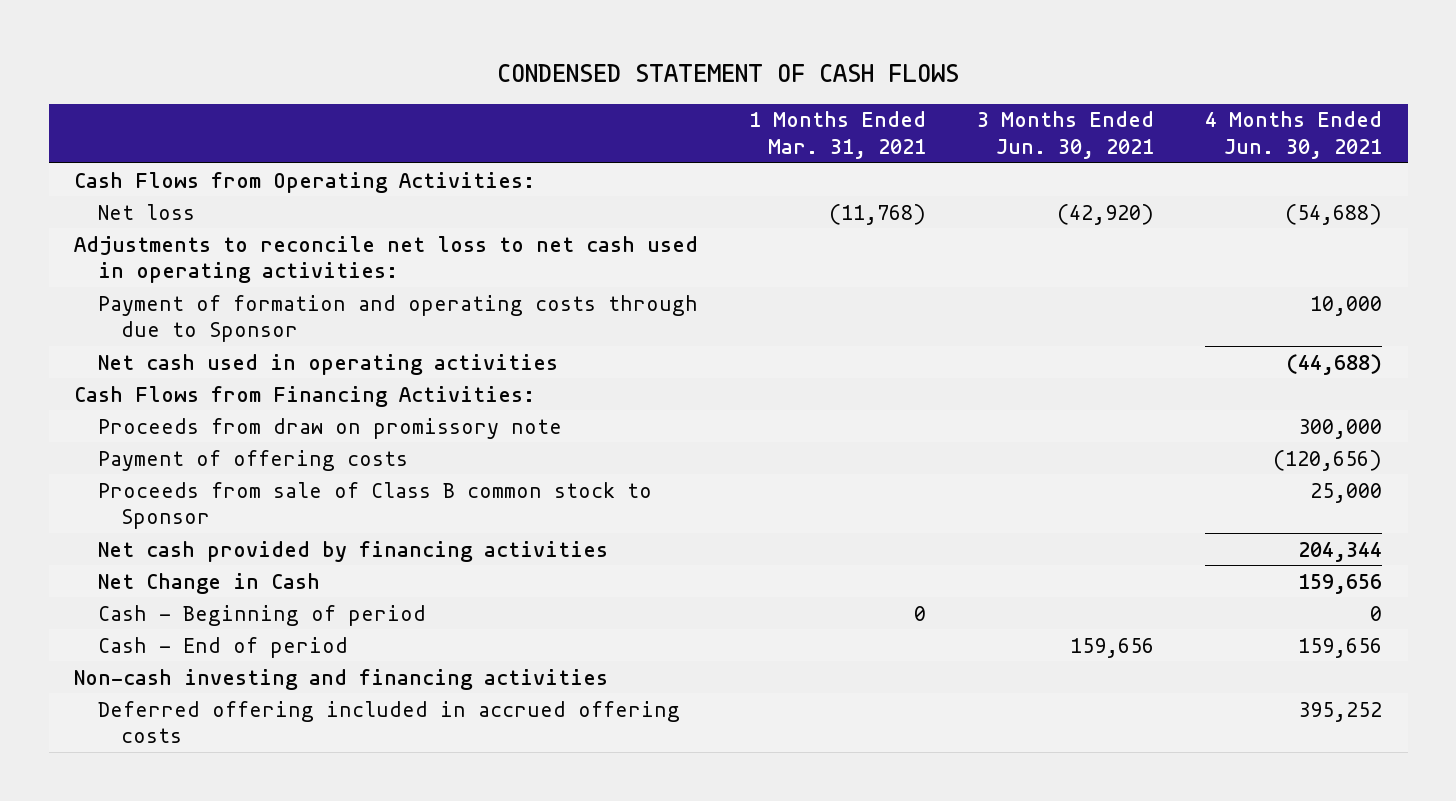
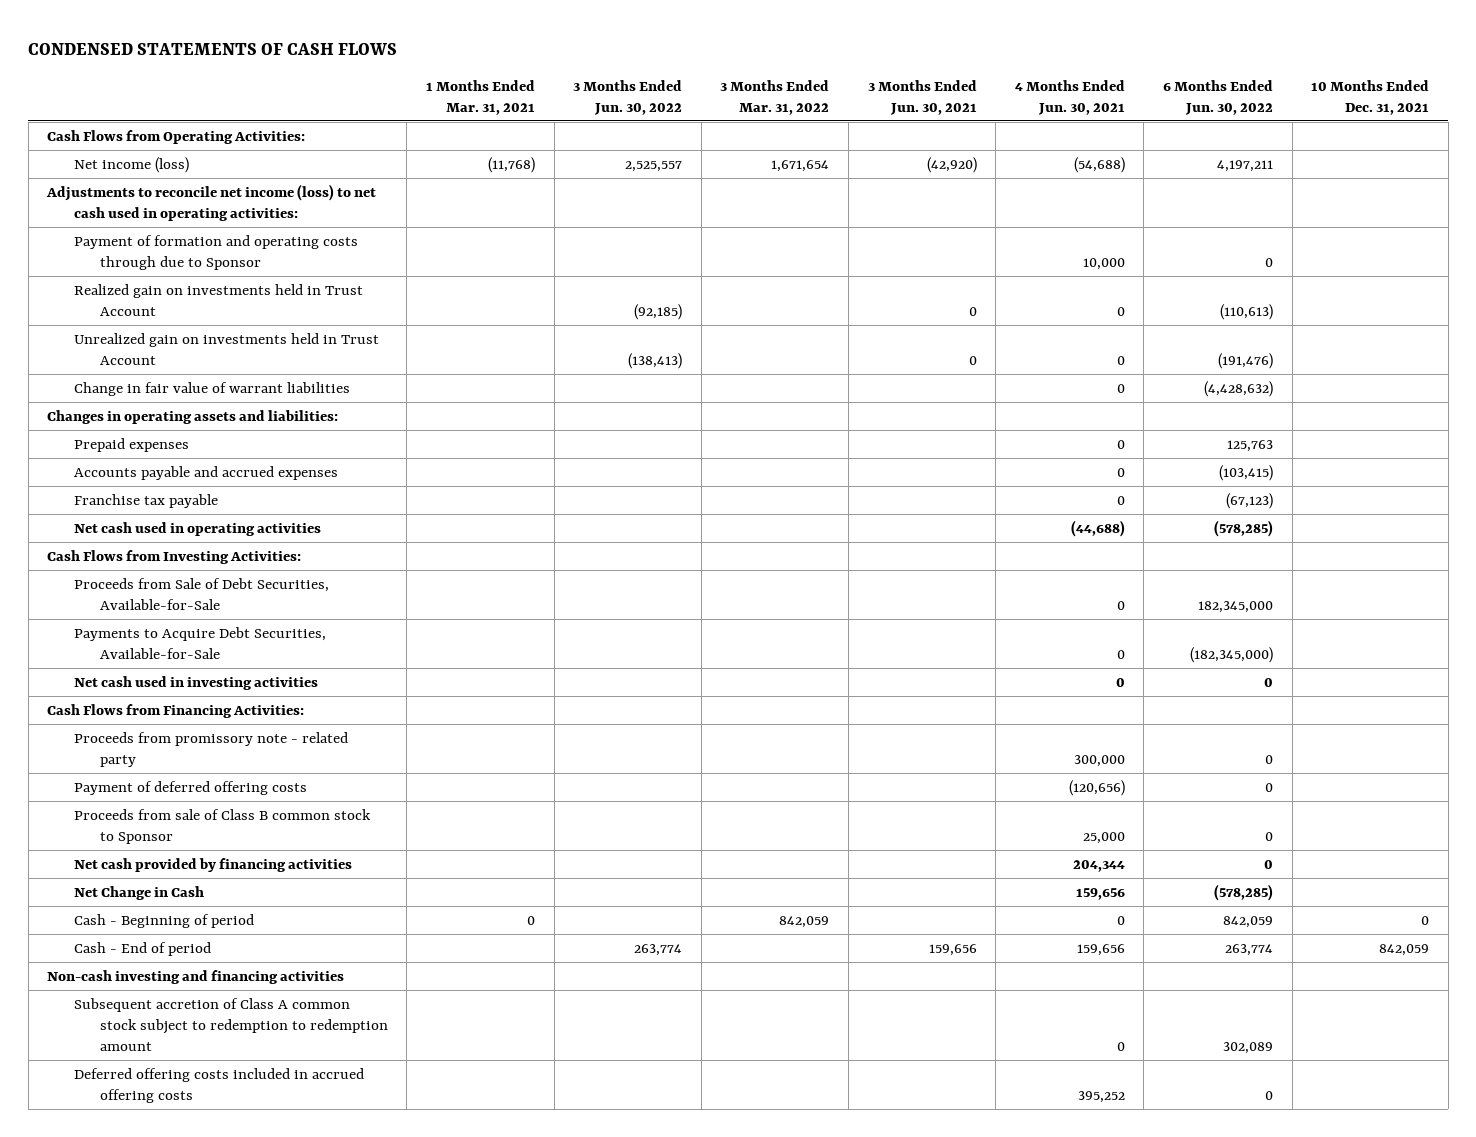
- CONDENSED STATEMENT OF CASH FLOWS
+ CONDENSED STATEMENTS OF CASH FLOWS
- | 1 Months Ended Mar. 31, 2021 | 3 Months Ended Jun. 30, 2021 | 4 Months Ended Jun. 30, 2021
+ | 1 Months Ended Mar. 31, 2021 | 3 Months Ended Jun. 30, 2022 | 3 Months Ended Mar. 31, 2022 | 3 Months Ended Jun. 30, 2021 | 4 Months Ended Jun. 30, 2021 | 6 Months Ended Jun. 30, 2022 | 10 Months Ended Dec. 31, 2021
- Net loss | (11,768) | (42,920) | (54,688)
- Adjustments to reconcile net loss to net cash used in operating activities:
+ Net income (loss) | (11,768) | 2,525,557 | 1,671,654 | (42,920) | (54,688) | 4,197,211 |
+ Adjustments to reconcile net income (loss) to net cash used in operating activities:
+ Realized gain on investments held in Trust Account | | (92,185) | | 0 | 0 | (110,613) |
+ Unrealized gain on investments held in Trust Account | | (138,413) | | 0 | 0 | (191,476) |
+ Change in fair value of warrant liabilities | | | | | 0 | (4,428,632) |
+ Changes in operating assets and liabilities:
+ Prepaid expenses | | | | | 0 | 125,763 |
+ Accounts payable and accrued expenses | | | | | 0 | (103,415) |
+ Franchise tax payable | | | | | 0 | (67,123) |
+ Cash Flows from Investing Activities:
+ Proceeds from Sale of Debt Securities, Available-for-Sale | | | | | 0 | 182,345,000 |
+ Payments to Acquire Debt Securities, Available-for-Sale | | | | | 0 | (182,345,000) |
+ Net cash used in investing activities | | | | | 0 | 0 |
- Proceeds from draw on promissory note | | | 300,000
- Payment of offering costs | | | (120,656)
+ Proceeds from promissory note - related party | | | | | 300,000 | 0 |
+ Payment of deferred offering costs | | | | | (120,656) | 0 |
- Deferred offering included in accrued offering costs | | | 395,252
+ Subsequent accretion of Class A common stock subject to redemption to redemption amount | | | | | 0 | 302,089 |
+ Deferred offering costs included in accrued offering costs | | | | | 395,252 | 0 |

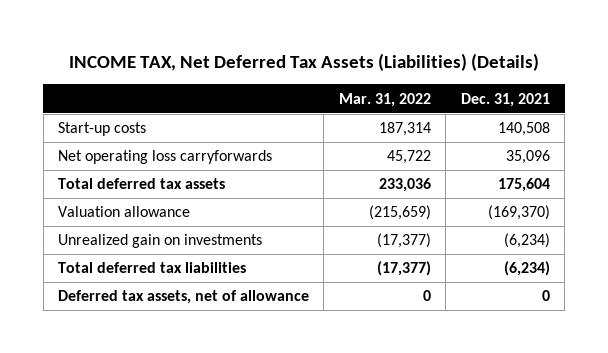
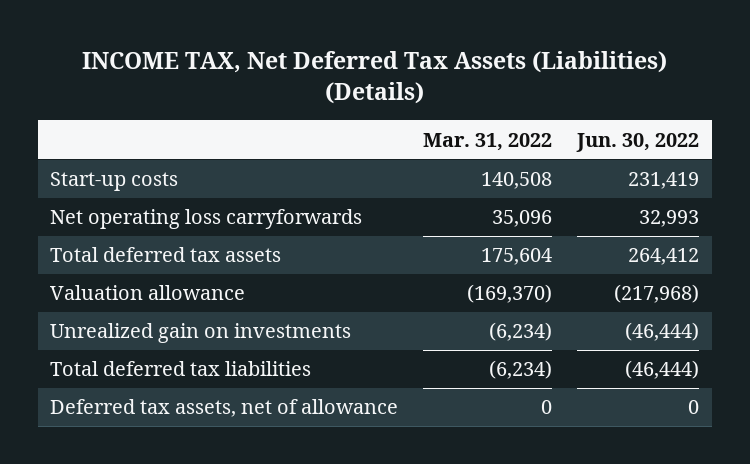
- | Mar. 31, 2022 | Dec. 31, 2021
+ | Mar. 31, 2022 | Jun. 30, 2022
- Start-up costs | 187,314 | 140,508
- Net operating loss carryforwards | 45,722 | 35,096
- Total deferred tax assets | 233,036 | 175,604
- Valuation allowance | (215,659) | (169,370)
- Unrealized gain on investments | (17,377) | (6,234)
- Total deferred tax liabilities | (17,377) | (6,234)
+ Start-up costs | 140,508 | 231,419
+ Net operating loss carryforwards | 35,096 | 32,993
+ Total deferred tax assets | 175,604 | 264,412
+ Valuation allowance | (169,370) | (217,968)
+ Unrealized gain on investments | (6,234) | (46,444)
+ Total deferred tax liabilities | (6,234) | (46,444)

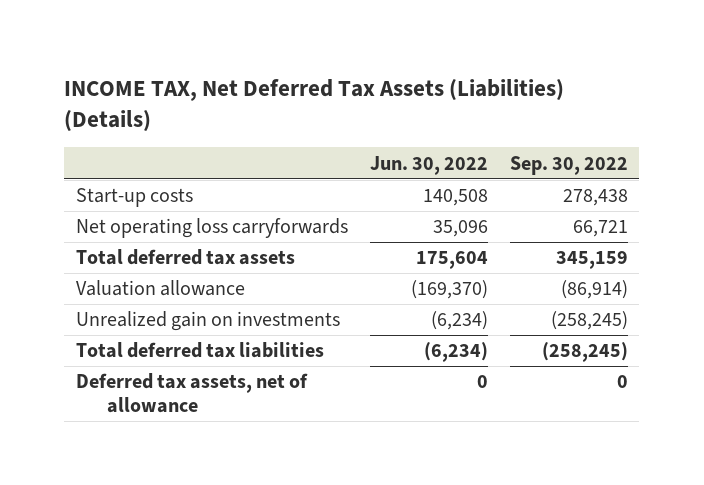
- | Mar. 31, 2022 | Jun. 30, 2022
+ | Jun. 30, 2022 | Sep. 30, 2022
- Start-up costs | 140,508 | 231,419
- Net operating loss carryforwards | 35,096 | 32,993
- Total deferred tax assets | 175,604 | 264,412
- Valuation allowance | (169,370) | (217,968)
- Unrealized gain on investments | (6,234) | (46,444)
- Total deferred tax liabilities | (6,234) | (46,444)
+ Start-up costs | 140,508 | 278,438
+ Net operating loss carryforwards | 35,096 | 66,721
+ Total deferred tax assets | 175,604 | 345,159
+ Valuation allowance | (169,370) | (86,914)
+ Unrealized gain on investments | (6,234) | (258,245)
+ Total deferred tax liabilities | (6,234) | (258,245)

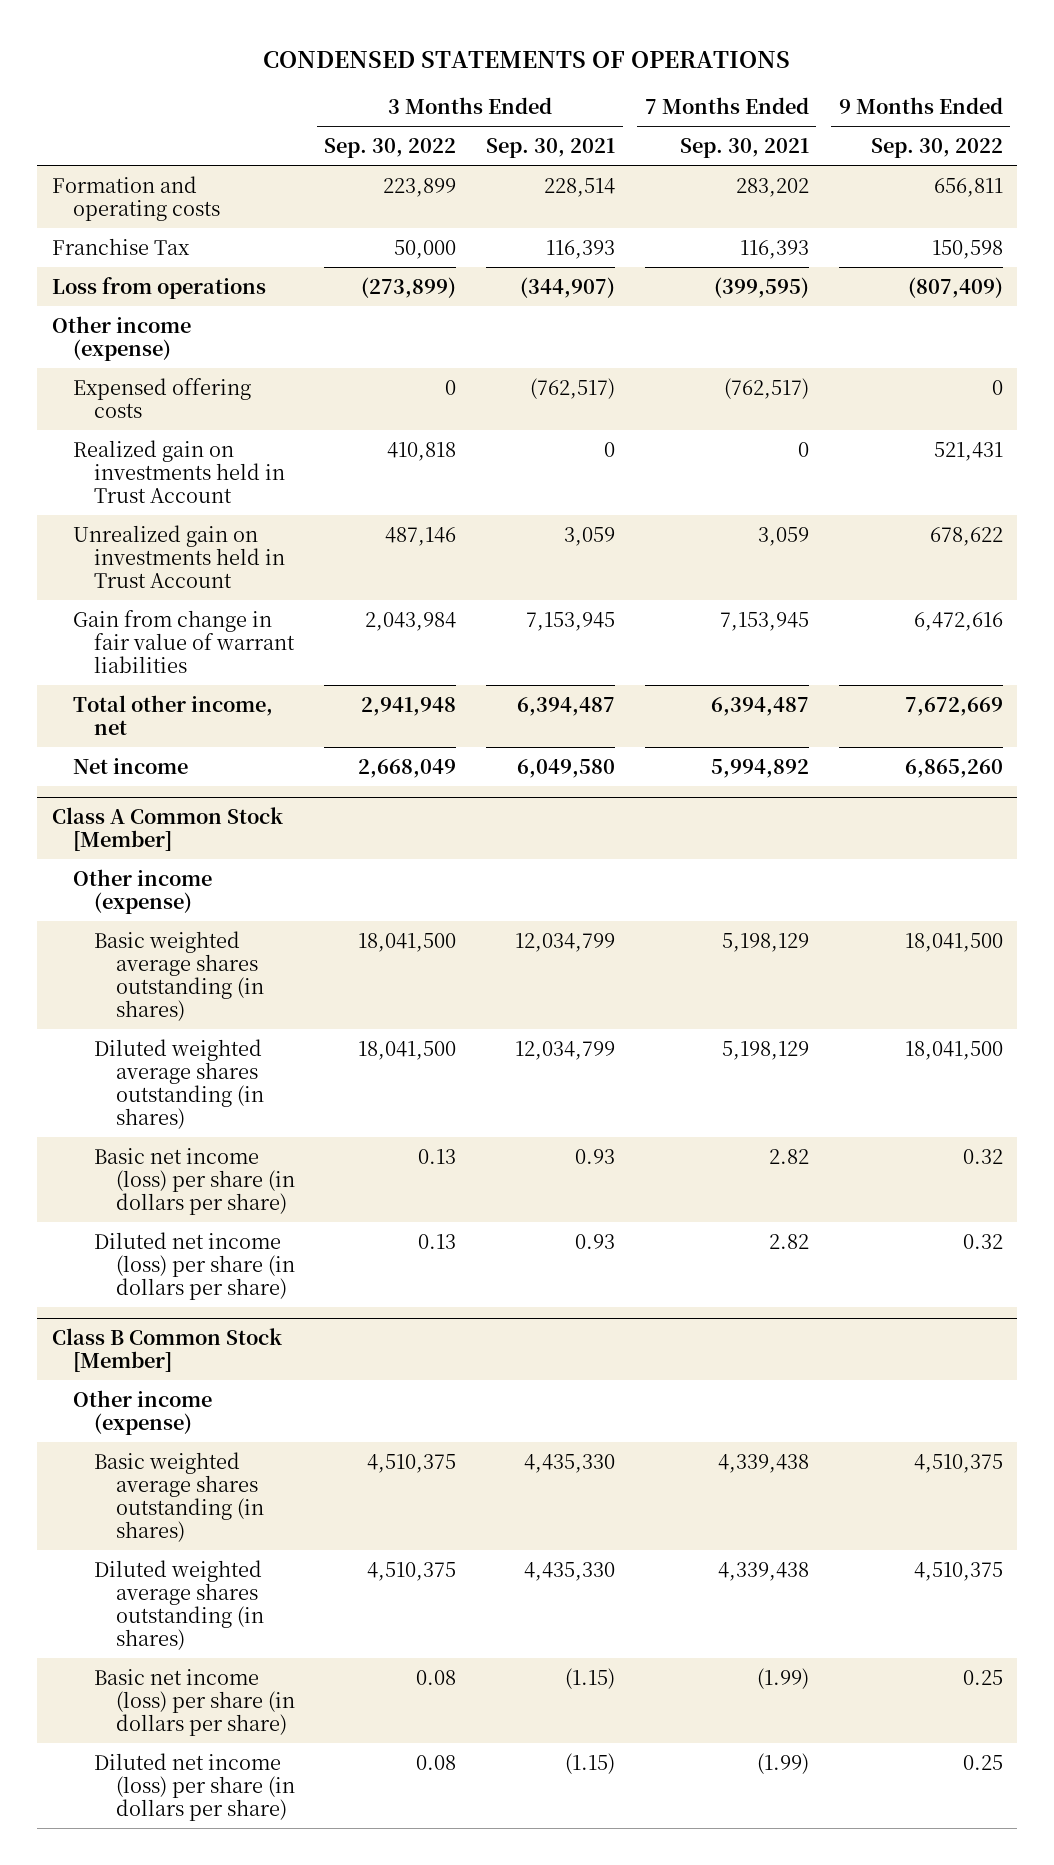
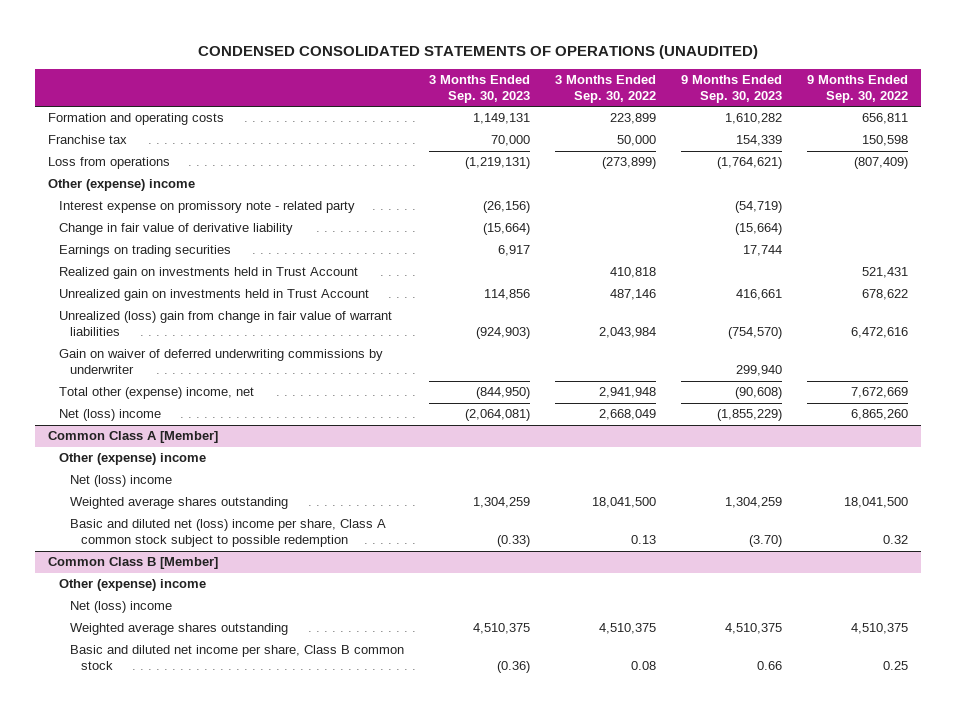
- CONDENSED STATEMENTS OF OPERATIONS
+ CONDENSED CONSOLIDATED STATEMENTS OF OPERATIONS (UNAUDITED)
- | 3 Months Ended Sep. 30, 2022 | 3 Months Ended Sep. 30, 2021 | 7 Months Ended Sep. 30, 2021 | 9 Months Ended Sep. 30, 2022
+ | 3 Months Ended Sep. 30, 2023 | 3 Months Ended Sep. 30, 2022 | 9 Months Ended Sep. 30, 2023 | 9 Months Ended Sep. 30, 2022
- Franchise Tax | 50,000 | 116,393 | 116,393 | 150,598
+ Franchise tax | 70,000 | 50,000 | 154,339 | 150,598
- Other income (expense)
- Expensed offering costs | 0 | (762,517) | (762,517) | 0
+ Other (expense) income
+ Interest expense on promissory note - related party | (26,156) | | (54,719) |
+ Change in fair value of derivative liability | (15,664) | | (15,664) |
+ Earnings on trading securities | 6,917 | | 17,744 |
- Gain from change in fair value of warrant liabilities | 2,043,984 | 7,153,945 | 7,153,945 | 6,472,616
- Total other income, net | 2,941,948 | 6,394,487 | 6,394,487 | 7,672,669
- Net income | 2,668,049 | 6,049,580 | 5,994,892 | 6,865,260
- Class A Common Stock [Member]
- Other income (expense)
- Basic weighted average shares outstanding (in shares) | 18,041,500 | 12,034,799 | 5,198,129 | 18,041,500
- Diluted weighted average shares outstanding (in shares) | 18,041,500 | 12,034,799 | 5,198,129 | 18,041,500
- Basic net income (loss) per share (in dollars per share) | 0.13 | 0.93 | 2.82 | 0.32
- Diluted net income (loss) per share (in dollars per share) | 0.13 | 0.93 | 2.82 | 0.32
- Class B Common Stock [Member]
- Other income (expense)
- Basic weighted average shares outstanding (in shares) | 4,510,375 | 4,435,330 | 4,339,438 | 4,510,375
- Diluted weighted average shares outstanding (in shares) | 4,510,375 | 4,435,330 | 4,339,438 | 4,510,375
- Basic net income (loss) per share (in dollars per share) | 0.08 | (1.15) | (1.99) | 0.25
- Diluted net income (loss) per share (in dollars per share) | 0.08 | (1.15) | (1.99) | 0.25
+ Unrealized (loss) gain from change in fair value of warrant liabilities | (924,903) | 2,043,984 | (754,570) | 6,472,616
+ Gain on waiver of deferred underwriting commissions by underwriter | | | 299,940 |
+ Total other (expense) income, net | (844,950) | 2,941,948 | (90,608) | 7,672,669
+ Net (loss) income | (2,064,081) | 2,668,049 | (1,855,229) | 6,865,260
+ Common Class A [Member]
+ Other (expense) income
+ Net (loss) income
+ Weighted average shares outstanding | 1,304,259 | 18,041,500 | 1,304,259 | 18,041,500
+ Basic and diluted net (loss) income per share, Class A common stock subject to possible redemption | (0.33) | 0.13 | (3.70) | 0.32
+ Common Class B [Member]
+ Other (expense) income
+ Net (loss) income
+ Weighted average shares outstanding | 4,510,375 | 4,510,375 | 4,510,375 | 4,510,375
+ Basic and diluted net income per share, Class B common stock | (0.36) | 0.08 | 0.66 | 0.25

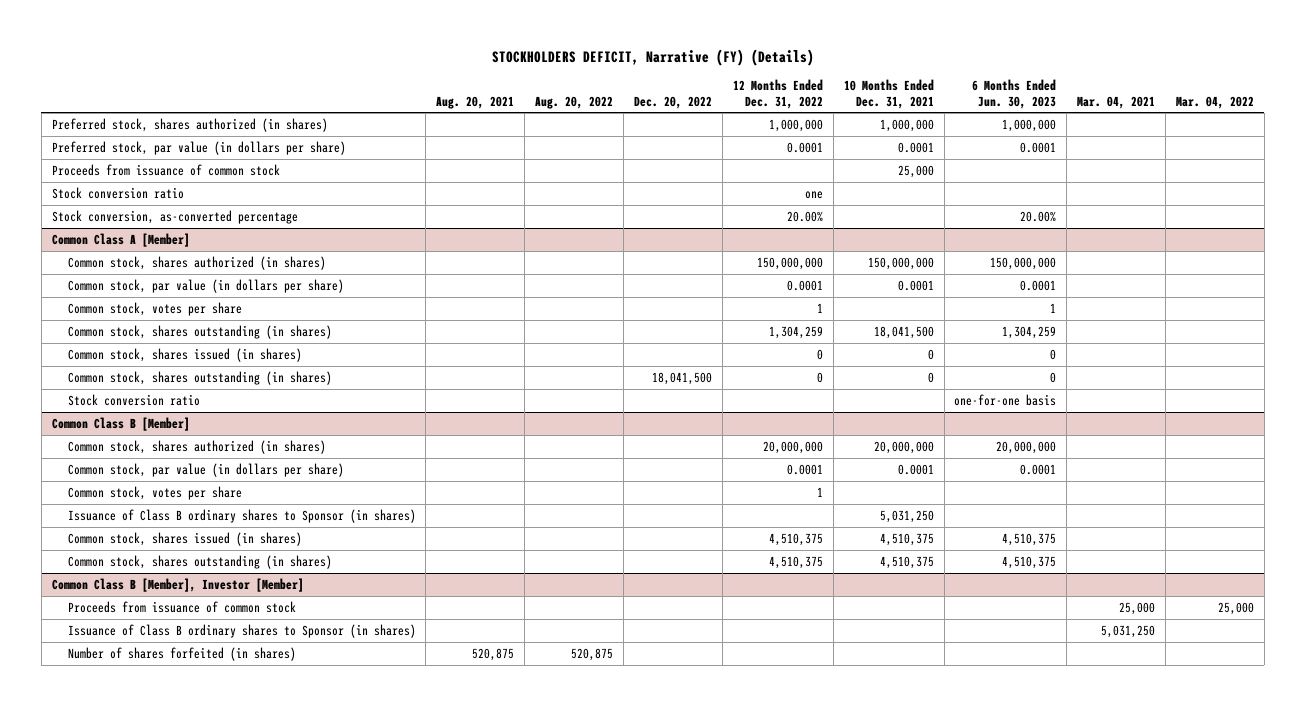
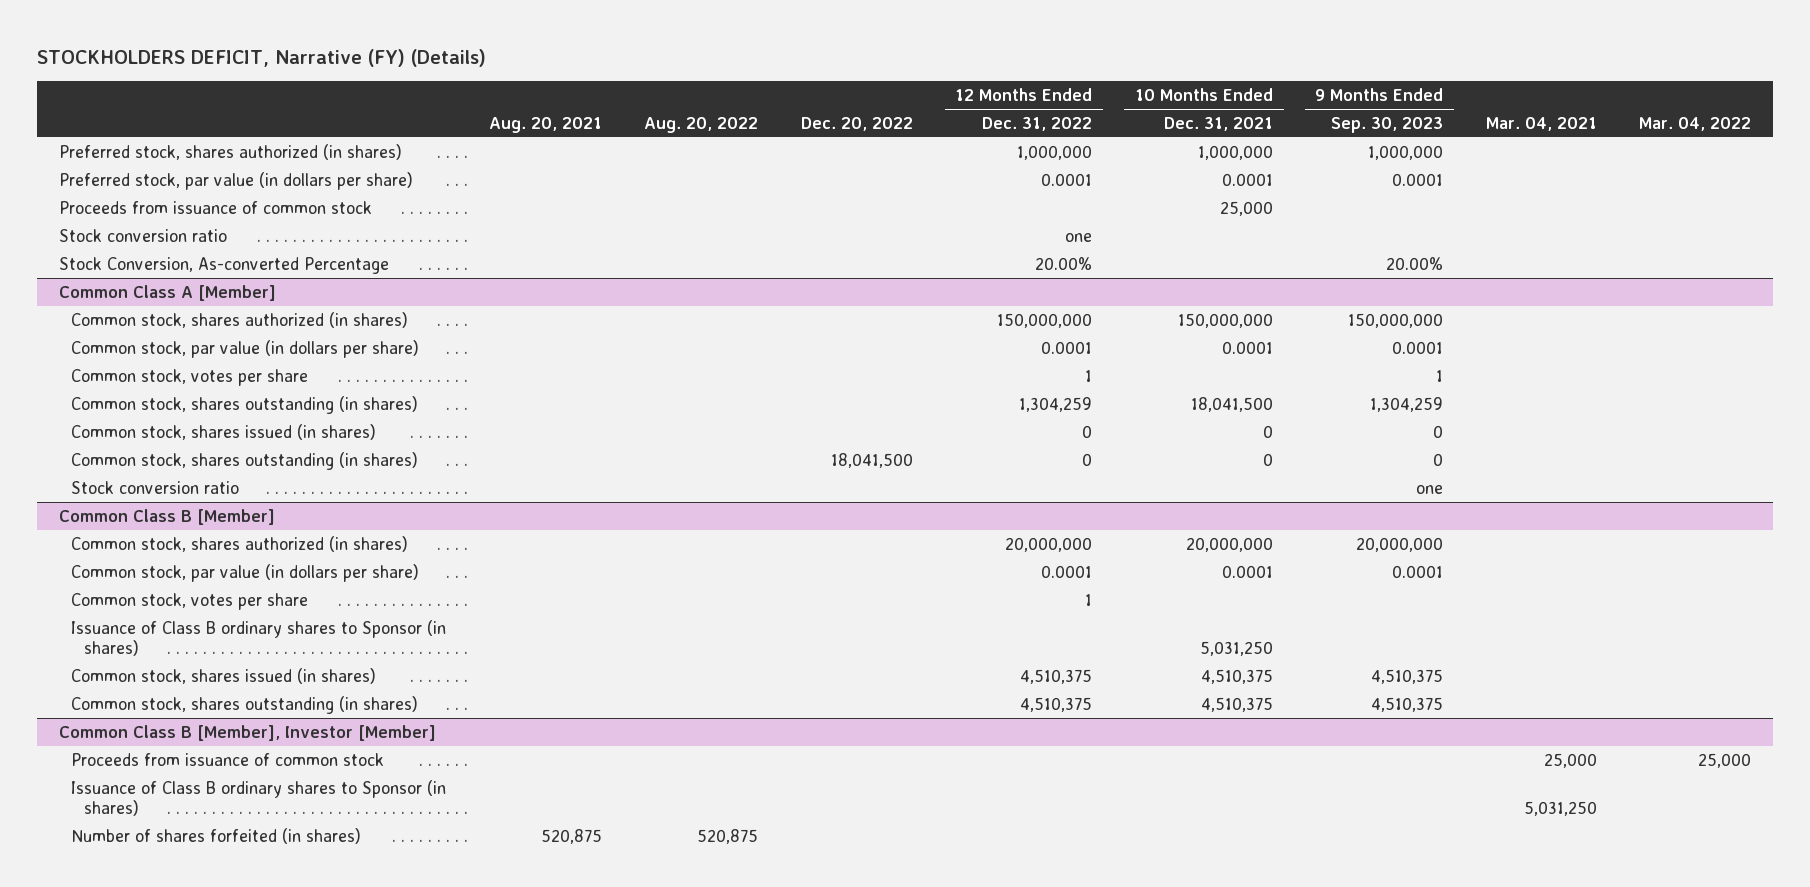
- | Aug. 20, 2021 | Aug. 20, 2022 | Dec. 20, 2022 | 12 Months Ended Dec. 31, 2022 | 10 Months Ended Dec. 31, 2021 | 6 Months Ended Jun. 30, 2023 | Mar. 04, 2021 | Mar. 04, 2022
+ | Aug. 20, 2021 | Aug. 20, 2022 | Dec. 20, 2022 | 12 Months Ended Dec. 31, 2022 | 10 Months Ended Dec. 31, 2021 | 9 Months Ended Sep. 30, 2023 | Mar. 04, 2021 | Mar. 04, 2022
- Stock conversion, as-converted percentage | | | | 20.00% | | 20.00% | |
+ Stock Conversion, As-converted Percentage | | | | 20.00% | | 20.00% | |

